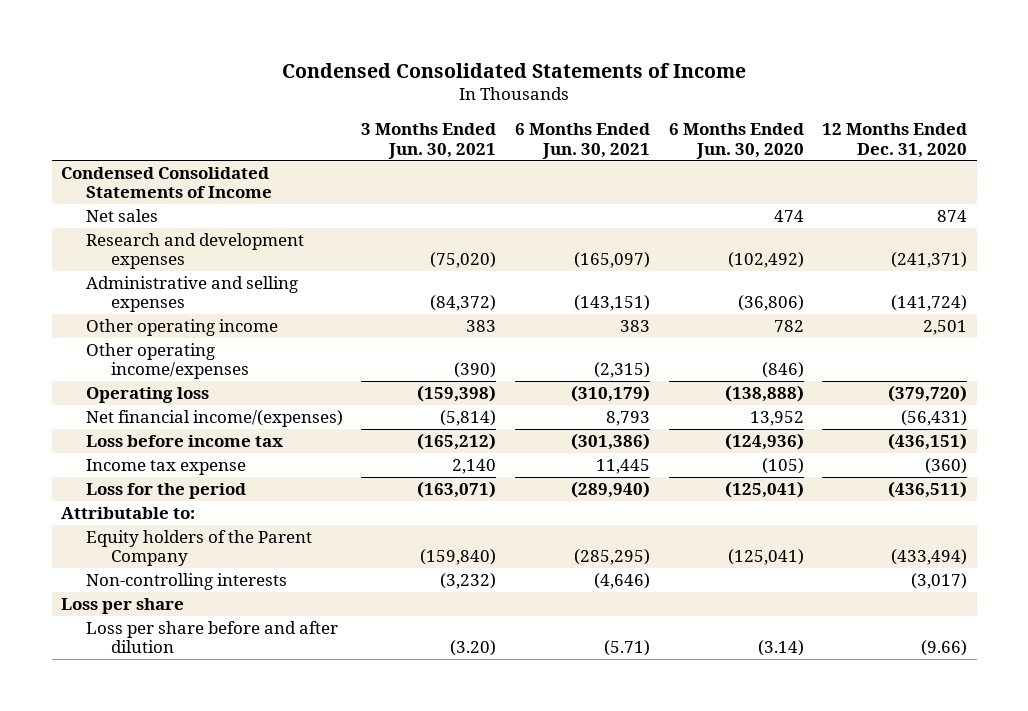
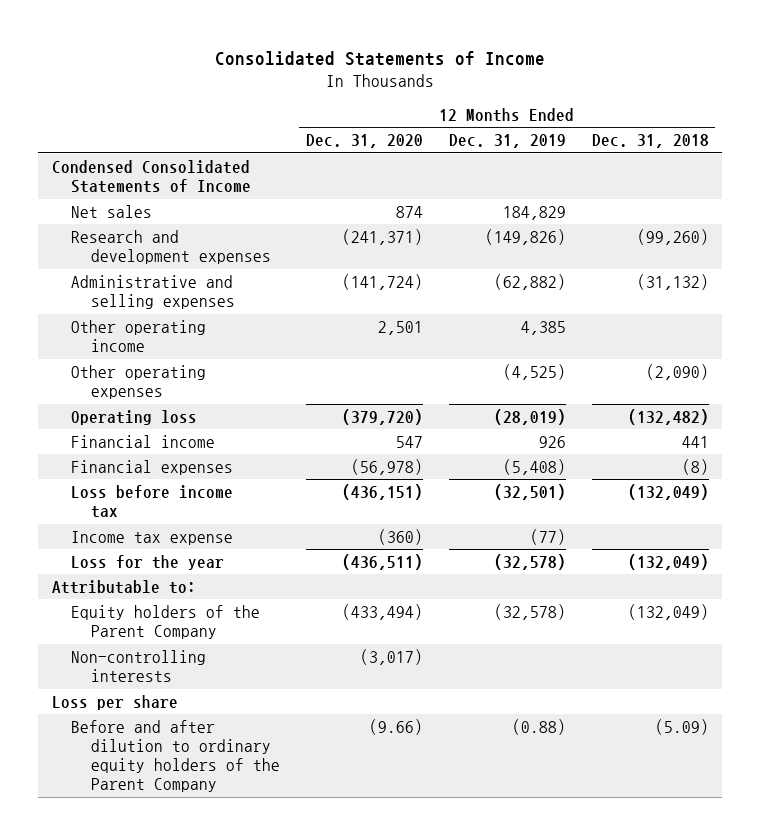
- Condensed Consolidated Statements of Income
+ Consolidated Statements of Income
- | 3 Months Ended Jun. 30, 2021 | 6 Months Ended Jun. 30, 2021 | 6 Months Ended Jun. 30, 2020 | 12 Months Ended Dec. 31, 2020
+ | 12 Months Ended Dec. 31, 2020 | 12 Months Ended Dec. 31, 2019 | 12 Months Ended Dec. 31, 2018
- Other operating income/expenses | (390) | (2,315) | (846) |
+ Other operating expenses | | (4,525) | (2,090)
- Net financial income/(expenses) | (5,814) | 8,793 | 13,952 | (56,431)
+ Financial income | 547 | 926 | 441
+ Financial expenses | (56,978) | (5,408) | (8)
- Loss for the period | (163,071) | (289,940) | (125,041) | (436,511)
+ Loss for the year | (436,511) | (32,578) | (132,049)
- Loss per share before and after dilution | (3.20) | (5.71) | (3.14) | (9.66)
+ Before and after dilution to ordinary equity holders of the Parent Company | (9.66) | (0.88) | (5.09)

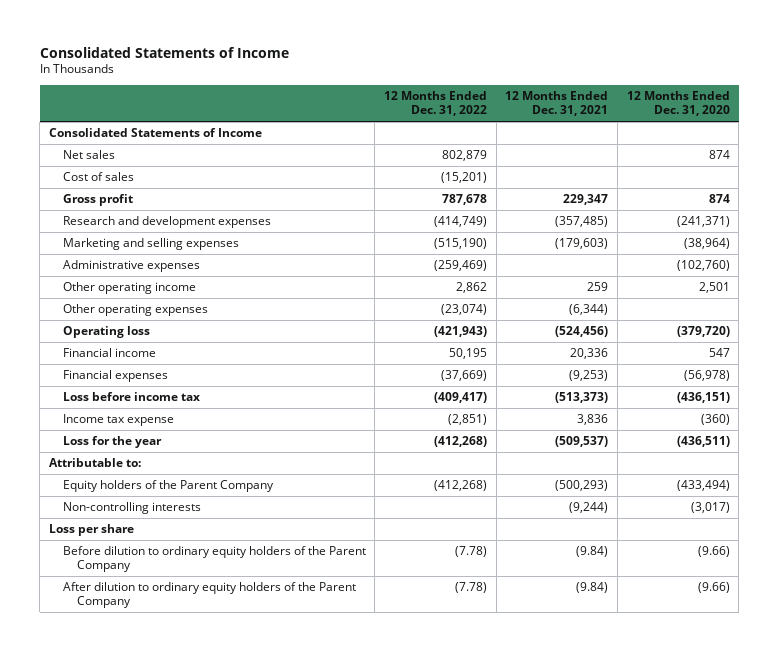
- | 12 Months Ended Dec. 31, 2020 | 12 Months Ended Dec. 31, 2019 | 12 Months Ended Dec. 31, 2018
+ | 12 Months Ended Dec. 31, 2022 | 12 Months Ended Dec. 31, 2021 | 12 Months Ended Dec. 31, 2020
- Condensed Consolidated Statements of Income
+ Consolidated Statements of Income
+ Cost of sales | (15,201) | |
+ Gross profit | 787,678 | 229,347 | 874
- Administrative and selling expenses | (141,724) | (62,882) | (31,132)
+ Marketing and selling expenses | (515,190) | (179,603) | (38,964)
+ Administrative expenses | (259,469) | | (102,760)
- Before and after dilution to ordinary equity holders of the Parent Company | (9.66) | (0.88) | (5.09)
+ Before dilution to ordinary equity holders of the Parent Company | (7.78) | (9.84) | (9.66)
+ After dilution to ordinary equity holders of the Parent Company | (7.78) | (9.84) | (9.66)

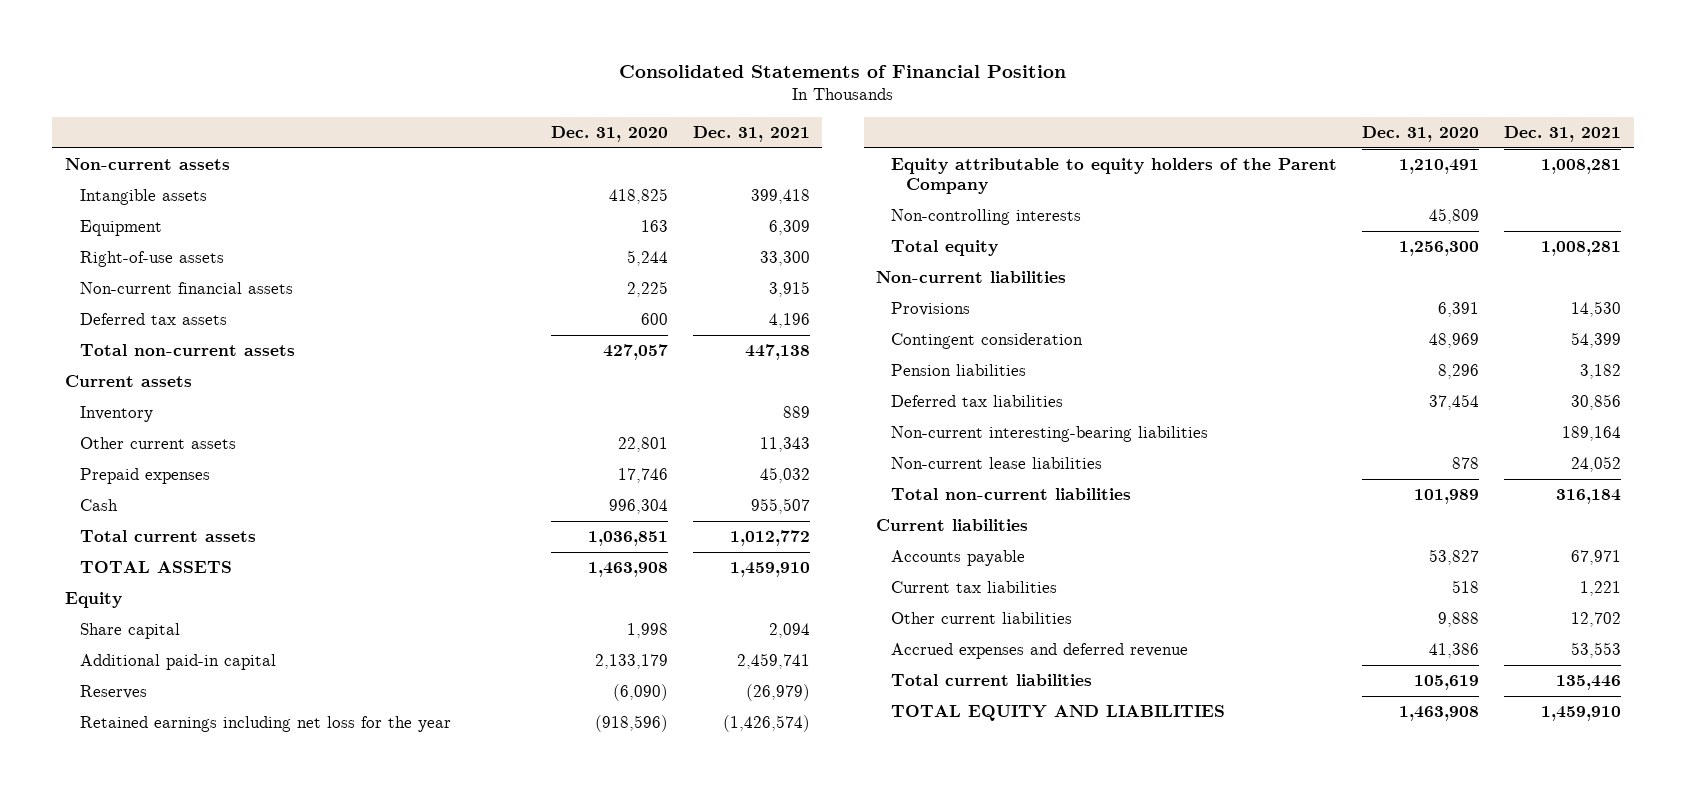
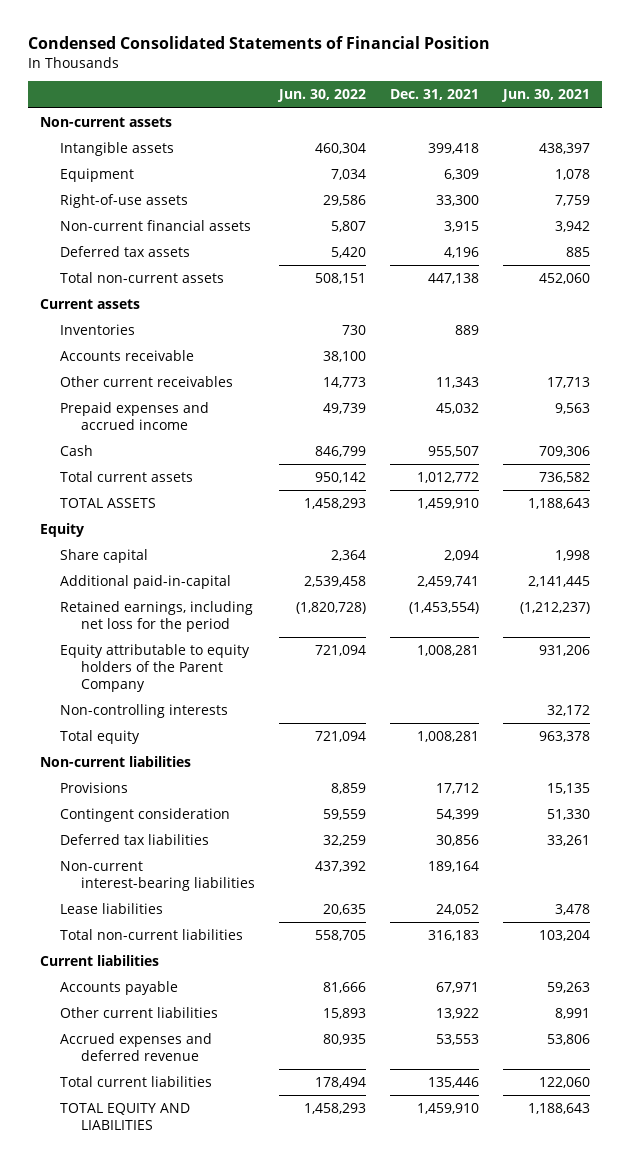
- Consolidated Statements of Financial Position
+ Condensed Consolidated Statements of Financial Position
- | Dec. 31, 2020 | Dec. 31, 2021
+ | Jun. 30, 2022 | Dec. 31, 2021 | Jun. 30, 2021
- Inventory | | 889
- Other current assets | 22,801 | 11,343
- Prepaid expenses | 17,746 | 45,032
+ Inventories | 730 | 889 |
+ Accounts receivable | 38,100 | |
+ Other current receivables | 14,773 | 11,343 | 17,713
+ Prepaid expenses and accrued income | 49,739 | 45,032 | 9,563
- Additional paid-in capital | 2,133,179 | 2,459,741
- Reserves | (6,090) | (26,979)
- Retained earnings including net loss for the year | (918,596) | (1,426,574)
+ Additional paid-in-capital | 2,539,458 | 2,459,741 | 2,141,445
+ Retained earnings, including net loss for the period | (1,820,728) | (1,453,554) | (1,212,237)
- Provisions | 6,391 | 14,530
+ Provisions | 8,859 | 17,712 | 15,135
- Pension liabilities | 8,296 | 3,182
- Non-current interesting-bearing liabilities | | 189,164
- Non-current lease liabilities | 878 | 24,052
- Total non-current liabilities | 101,989 | 316,184
+ Non-current interest-bearing liabilities | 437,392 | 189,164 |
+ Lease liabilities | 20,635 | 24,052 | 3,478
+ Total non-current liabilities | 558,705 | 316,183 | 103,204
- Current tax liabilities | 518 | 1,221
- Other current liabilities | 9,888 | 12,702
+ Other current liabilities | 15,893 | 13,922 | 8,991

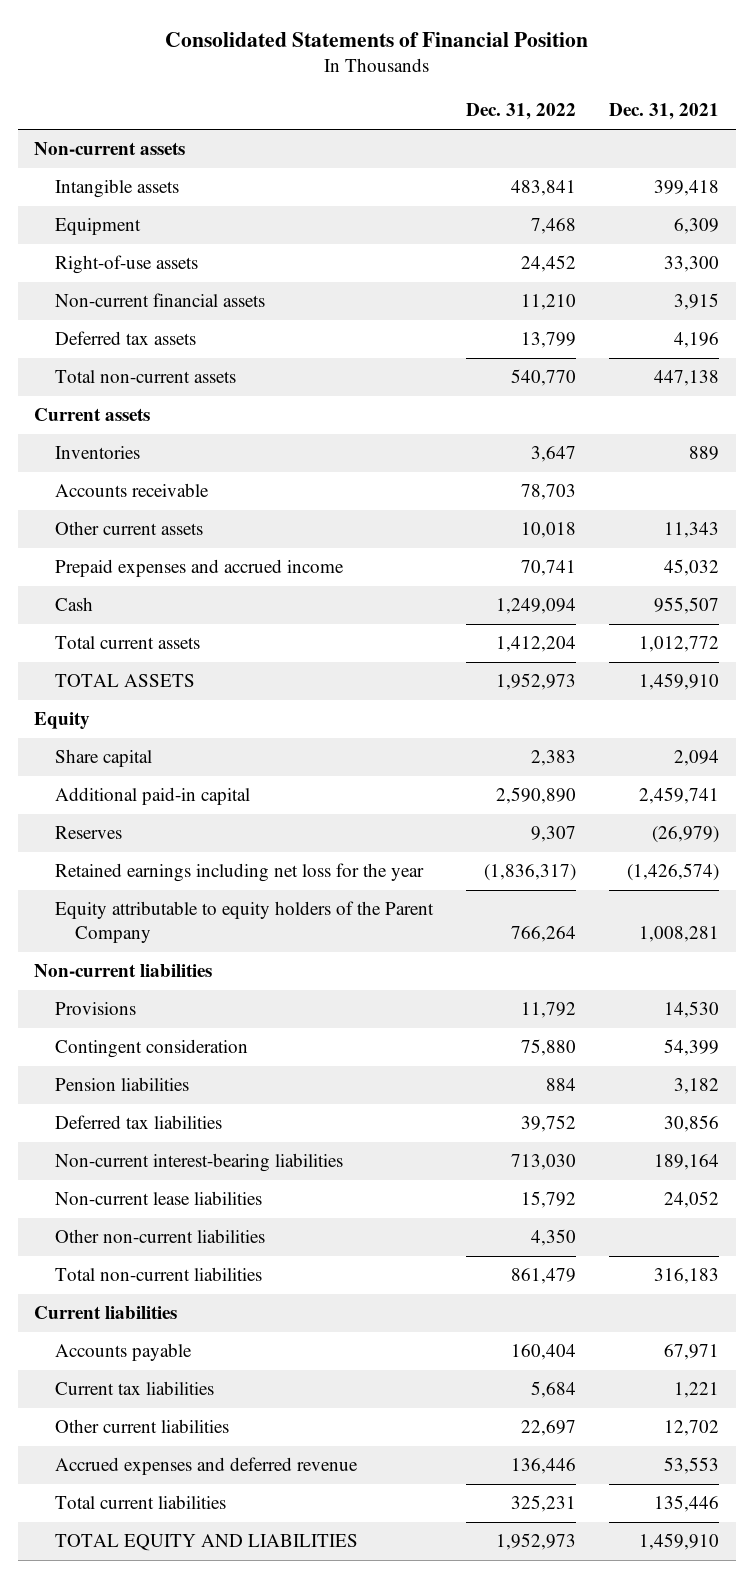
- Condensed Consolidated Statements of Financial Position
+ Consolidated Statements of Financial Position
- | Jun. 30, 2022 | Dec. 31, 2021 | Jun. 30, 2021
+ | Dec. 31, 2022 | Dec. 31, 2021
- Other current receivables | 14,773 | 11,343 | 17,713
+ Other current assets | 10,018 | 11,343
- Additional paid-in-capital | 2,539,458 | 2,459,741 | 2,141,445
- Retained earnings, including net loss for the period | (1,820,728) | (1,453,554) | (1,212,237)
+ Additional paid-in capital | 2,590,890 | 2,459,741
+ Reserves | 9,307 | (26,979)
+ Retained earnings including net loss for the year | (1,836,317) | (1,426,574)
- Non-controlling interests | | | 32,172
- Total equity | 721,094 | 1,008,281 | 963,378
- Provisions | 8,859 | 17,712 | 15,135
+ Provisions | 11,792 | 14,530
+ Pension liabilities | 884 | 3,182
- Lease liabilities | 20,635 | 24,052 | 3,478
+ Non-current lease liabilities | 15,792 | 24,052
+ Other non-current liabilities | 4,350 |
- Other current liabilities | 15,893 | 13,922 | 8,991
+ Current tax liabilities | 5,684 | 1,221
+ Other current liabilities | 22,697 | 12,702

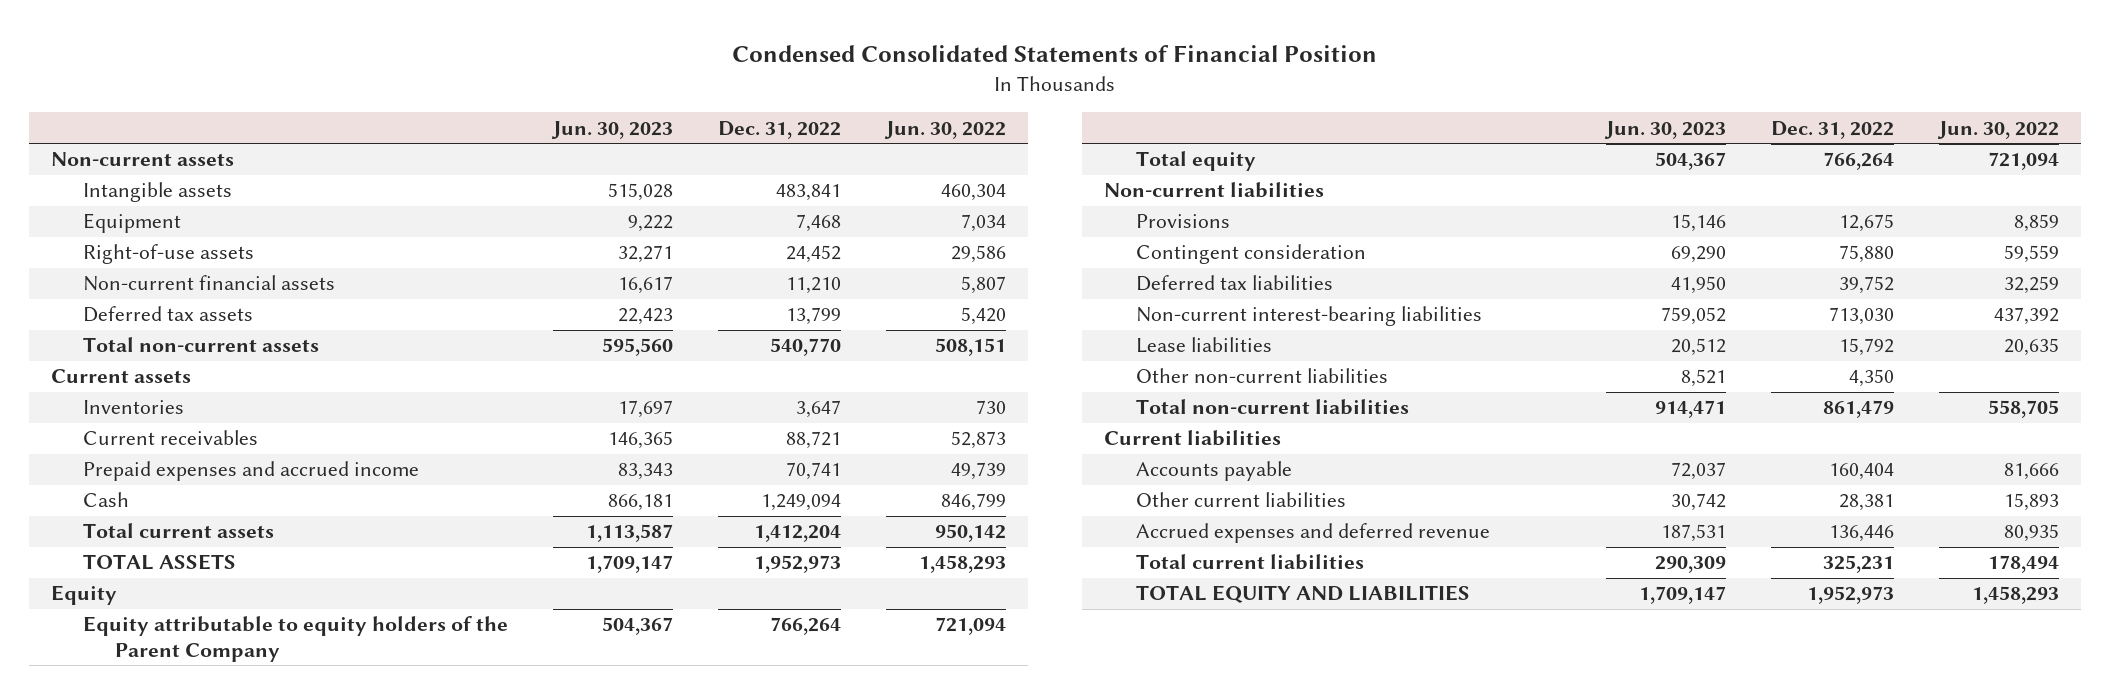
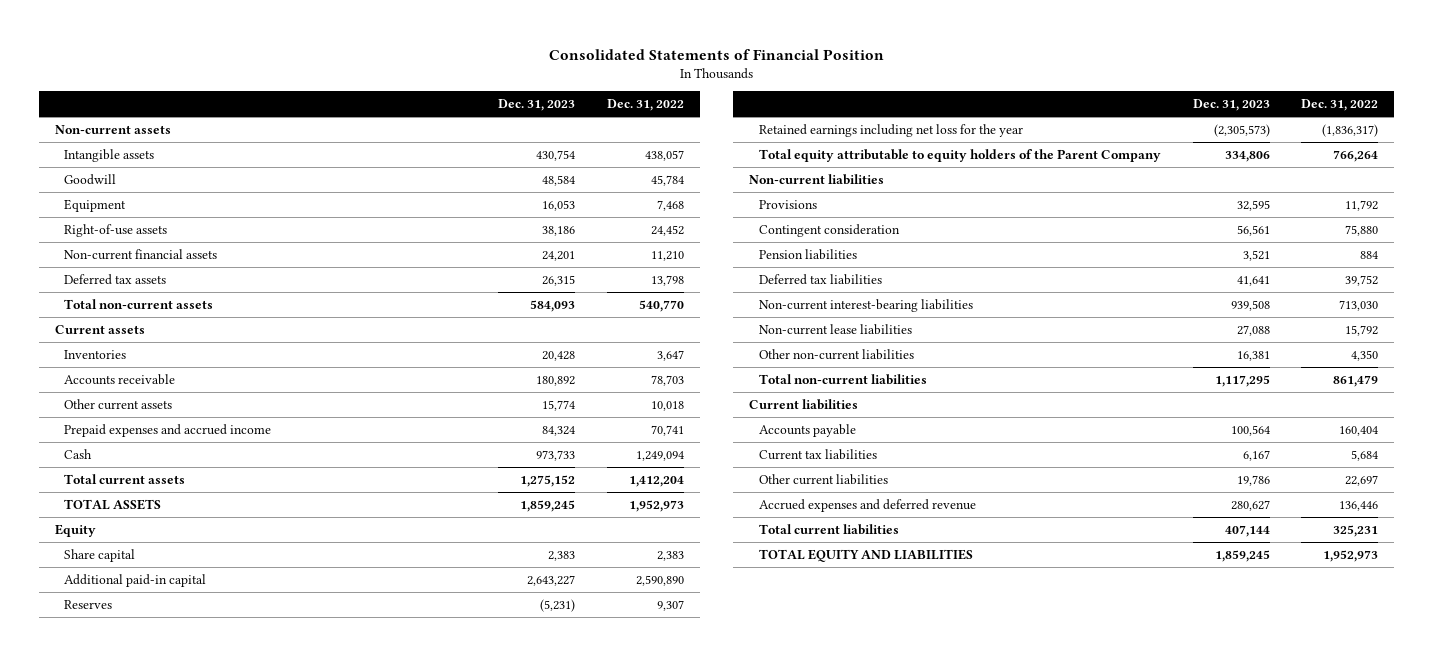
- Condensed Consolidated Statements of Financial Position
+ Consolidated Statements of Financial Position
- | Jun. 30, 2023 | Dec. 31, 2022 | Jun. 30, 2022
+ | Dec. 31, 2023 | Dec. 31, 2022
- Intangible assets | 515,028 | 483,841 | 460,304
+ Intangible assets | 430,754 | 438,057
+ Goodwill | 48,584 | 45,784
- Deferred tax assets | 22,423 | 13,799 | 5,420
+ Deferred tax assets | 26,315 | 13,798
- Current receivables | 146,365 | 88,721 | 52,873
+ Accounts receivable | 180,892 | 78,703
+ Other current assets | 15,774 | 10,018
- Equity attributable to equity holders of the Parent Company | 504,367 | 766,264 | 721,094
- Total equity | 504,367 | 766,264 | 721,094
+ Share capital | 2,383 | 2,383
+ Additional paid-in capital | 2,643,227 | 2,590,890
+ Reserves | (5,231) | 9,307
+ Retained earnings including net loss for the year | (2,305,573) | (1,836,317)
+ Total equity attributable to equity holders of the Parent Company | 334,806 | 766,264
- Provisions | 15,146 | 12,675 | 8,859
+ Provisions | 32,595 | 11,792
+ Pension liabilities | 3,521 | 884
- Lease liabilities | 20,512 | 15,792 | 20,635
+ Non-current lease liabilities | 27,088 | 15,792
- Other current liabilities | 30,742 | 28,381 | 15,893
+ Current tax liabilities | 6,167 | 5,684
+ Other current liabilities | 19,786 | 22,697

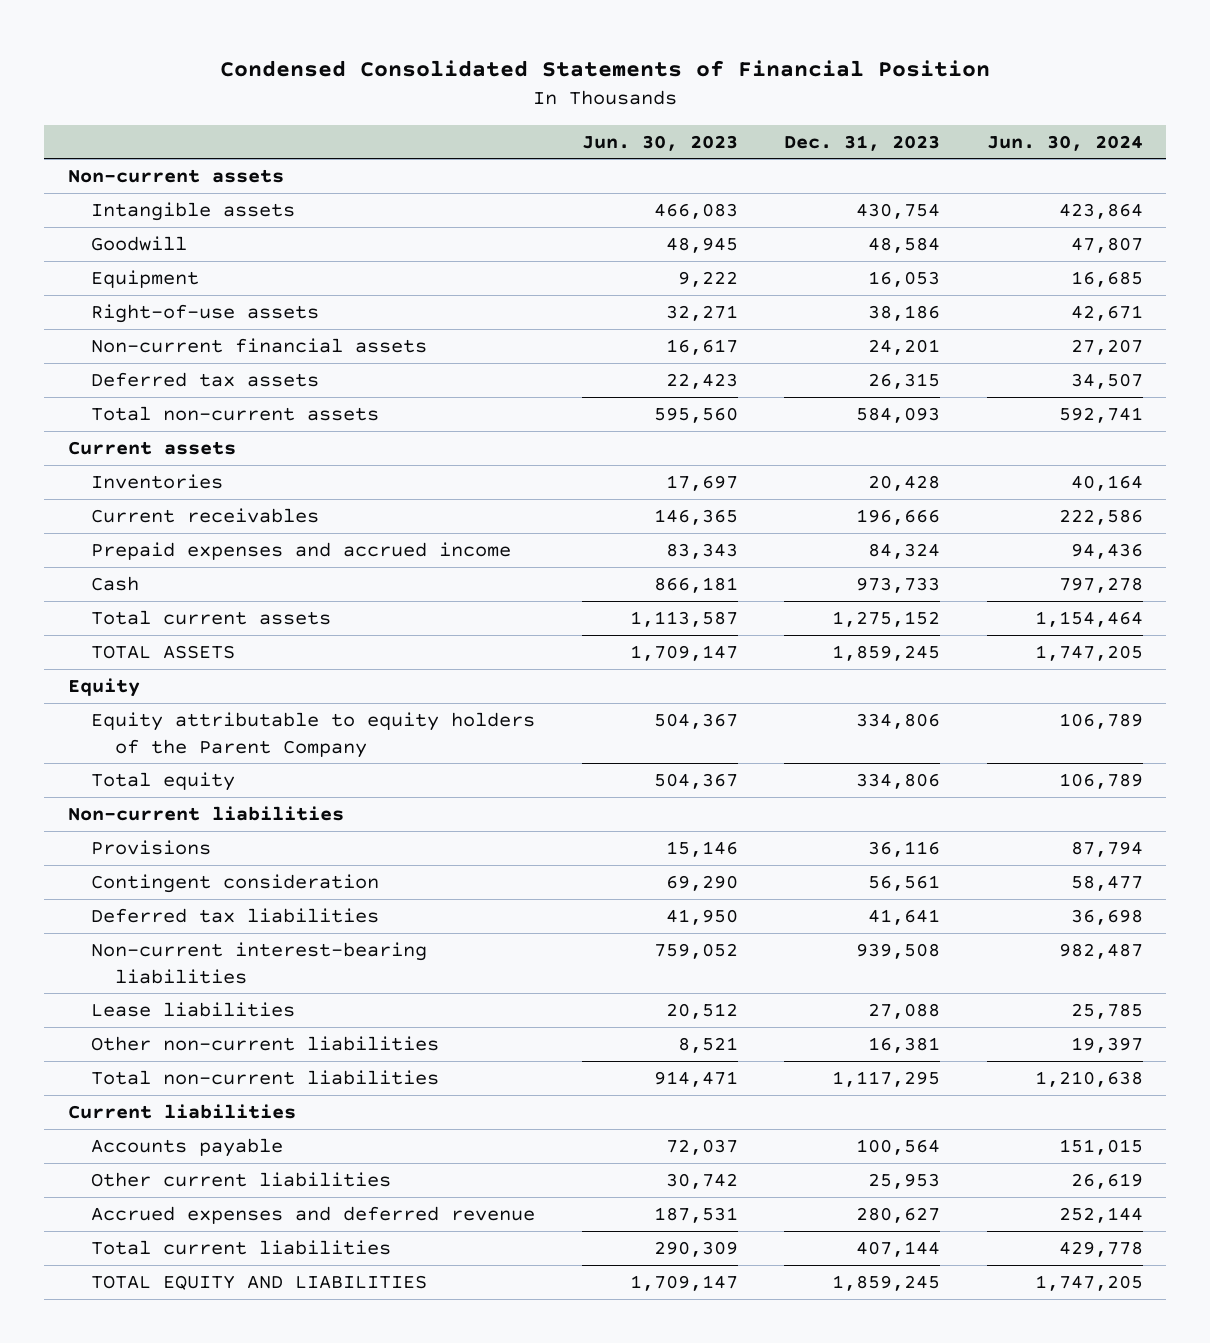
- Consolidated Statements of Financial Position
+ Condensed Consolidated Statements of Financial Position
- | Dec. 31, 2023 | Dec. 31, 2022
+ | Jun. 30, 2023 | Dec. 31, 2023 | Jun. 30, 2024
- Accounts receivable | 180,892 | 78,703
- Other current assets | 15,774 | 10,018
+ Current receivables | 146,365 | 196,666 | 222,586
- Share capital | 2,383 | 2,383
- Additional paid-in capital | 2,643,227 | 2,590,890
- Reserves | (5,231) | 9,307
- Retained earnings including net loss for the year | (2,305,573) | (1,836,317)
- Total equity attributable to equity holders of the Parent Company | 334,806 | 766,264
+ Equity attributable to equity holders of the Parent Company | 504,367 | 334,806 | 106,789
+ Total equity | 504,367 | 334,806 | 106,789
- Provisions | 32,595 | 11,792
+ Provisions | 15,146 | 36,116 | 87,794
- Pension liabilities | 3,521 | 884
- Non-current lease liabilities | 27,088 | 15,792
+ Lease liabilities | 20,512 | 27,088 | 25,785
- Current tax liabilities | 6,167 | 5,684
- Other current liabilities | 19,786 | 22,697
+ Other current liabilities | 30,742 | 25,953 | 26,619

